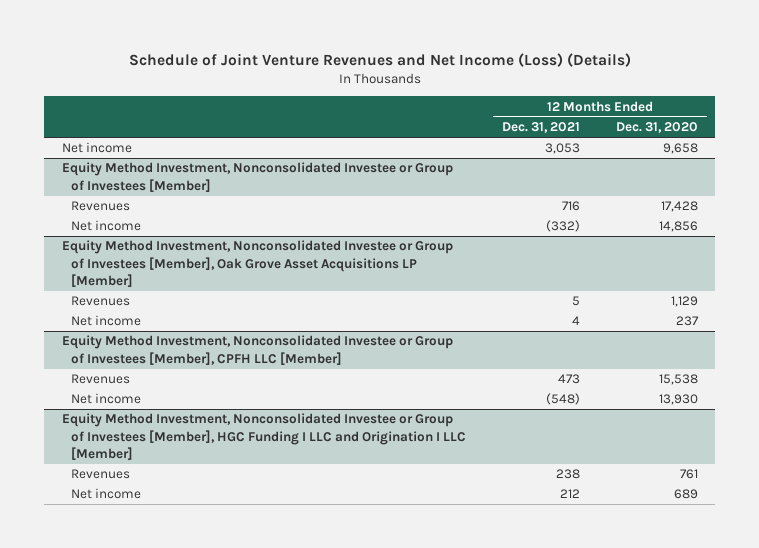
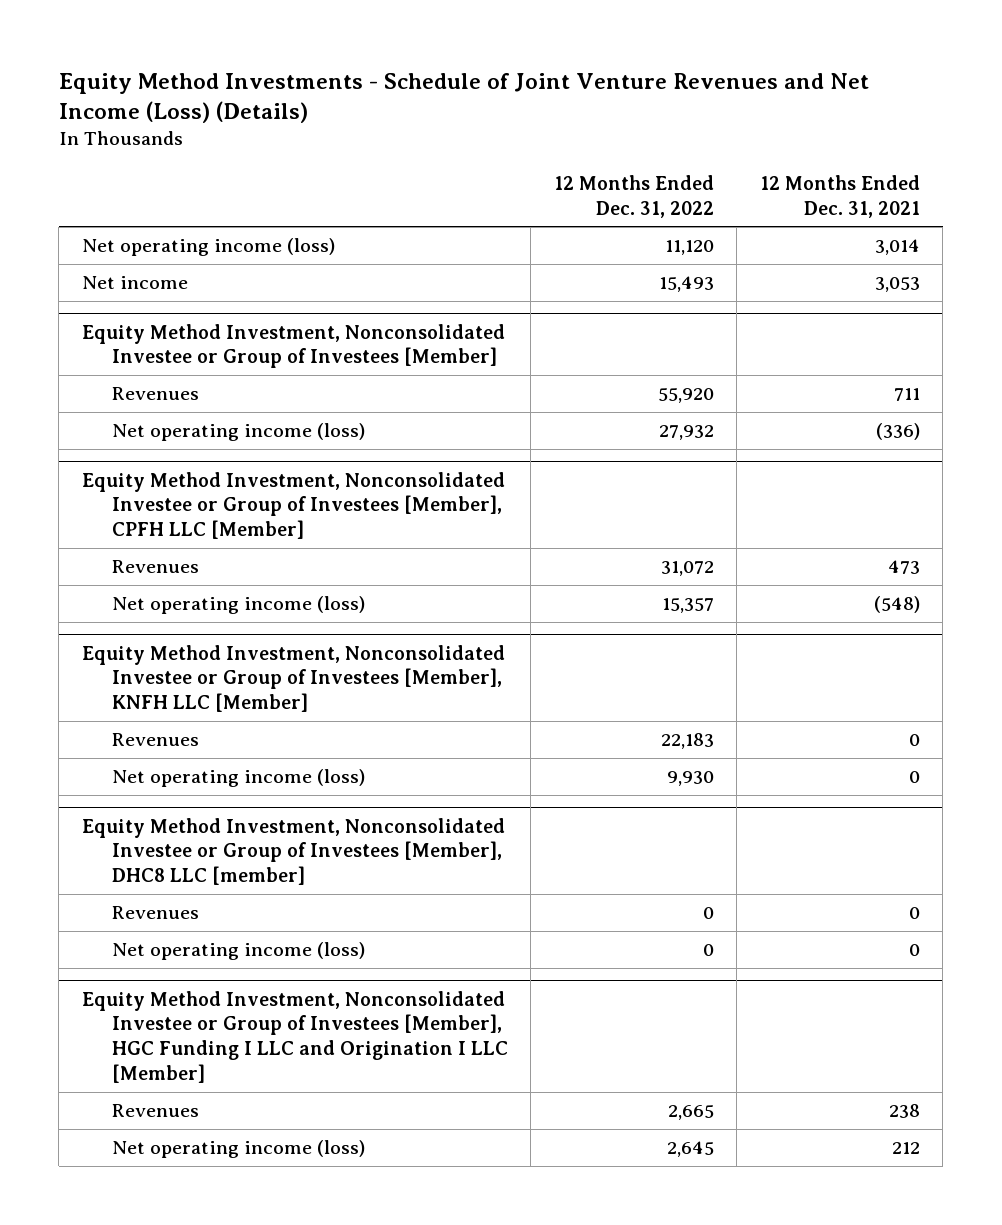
- Schedule of Joint Venture Revenues and Net Income (Loss) (Details)
+ Equity Method Investments - Schedule of Joint Venture Revenues and Net Income (Loss) (Details)
- | 12 Months Ended Dec. 31, 2021 | 12 Months Ended Dec. 31, 2020
+ | 12 Months Ended Dec. 31, 2022 | 12 Months Ended Dec. 31, 2021
+ Net operating income (loss) | 11,120 | 3,014
@ Equity Method Investment, Nonconsolidated Investee or Group of Investees [Member]
- Revenues | 716 | 17,428
- Net income | (332) | 14,856
- Equity Method Investment, Nonconsolidated Investee or Group of Investees [Member], Oak Grove Asset Acquisitions LP [Member]
- Revenues | 5 | 1,129
- Net income | 4 | 237
@ Equity Method Investment, Nonconsolidated Investee or Group of Investees [Member]
+ Revenues | 55,920 | 711
+ Net operating income (loss) | 27,932 | (336)
@ Equity Method Investment, Nonconsolidated Investee or Group of Investees [Member], CPFH LLC [Member]
- Net income | (548) | 13,930
+ Net operating income (loss) | 15,357 | (548)
+ Equity Method Investment, Nonconsolidated Investee or Group of Investees [Member], KNFH LLC [Member]
+ Revenues | 22,183 | 0
+ Net operating income (loss) | 9,930 | 0
+ Equity Method Investment, Nonconsolidated Investee or Group of Investees [Member], DHC8 LLC [member]
+ Revenues | 0 | 0
+ Net operating income (loss) | 0 | 0
@ Equity Method Investment, Nonconsolidated Investee or Group of Investees [Member], HGC Funding I LLC and Origination I LLC [Member]
- Net income | 212 | 689
+ Net operating income (loss) | 2,645 | 212

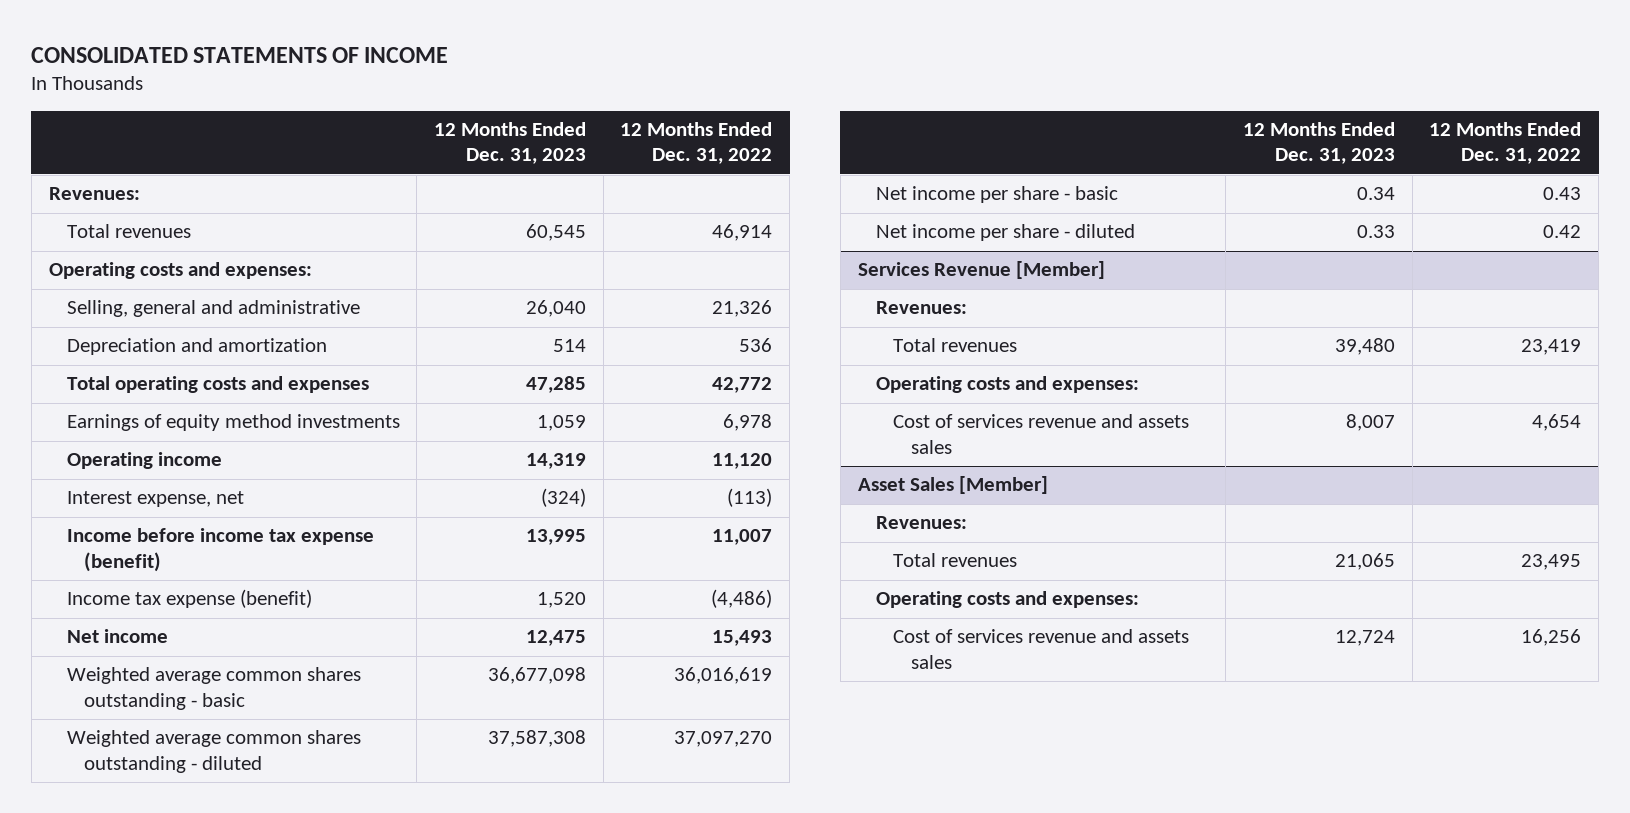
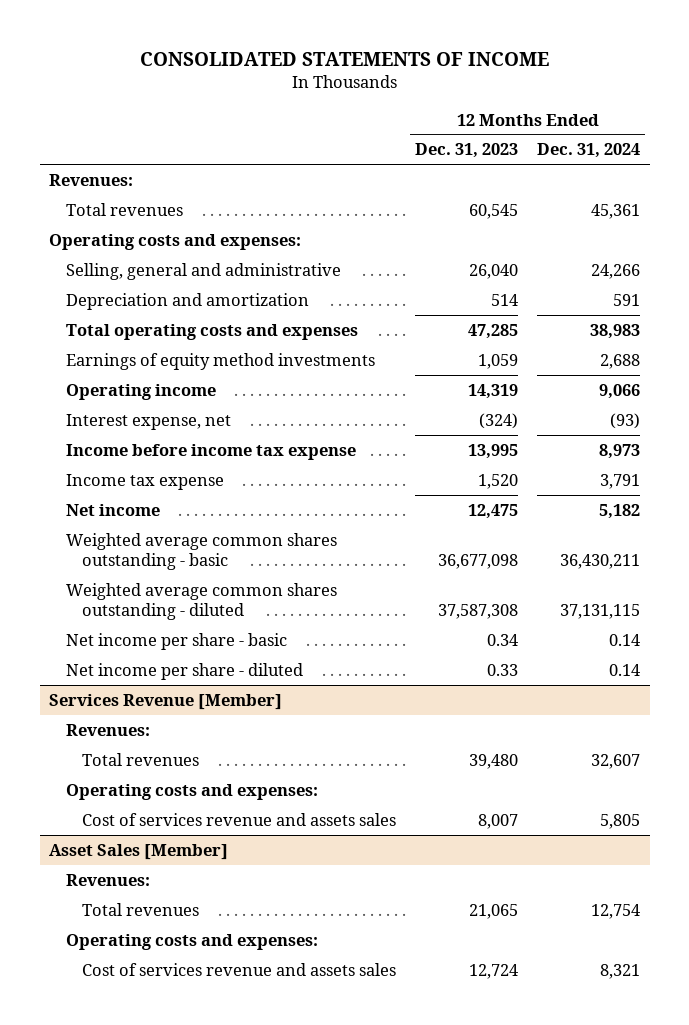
- | 12 Months Ended Dec. 31, 2023 | 12 Months Ended Dec. 31, 2022
+ | 12 Months Ended Dec. 31, 2023 | 12 Months Ended Dec. 31, 2024
- Income before income tax expense (benefit) | 13,995 | 11,007
- Income tax expense (benefit) | 1,520 | (4,486)
+ Income before income tax expense | 13,995 | 8,973
+ Income tax expense | 1,520 | 3,791

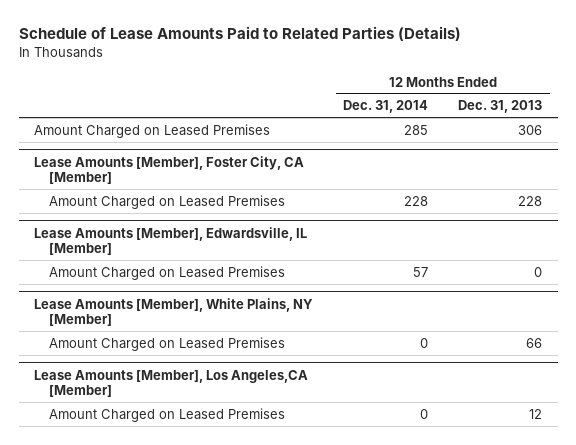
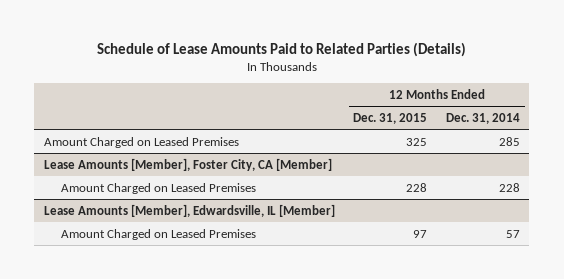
- | 12 Months Ended Dec. 31, 2014 | 12 Months Ended Dec. 31, 2013
+ | 12 Months Ended Dec. 31, 2015 | 12 Months Ended Dec. 31, 2014
- Lease Amounts [Member], White Plains, NY [Member]
- Amount Charged on Leased Premises | 0 | 66
- Lease Amounts [Member], Los Angeles,CA [Member]
- Amount Charged on Leased Premises | 0 | 12

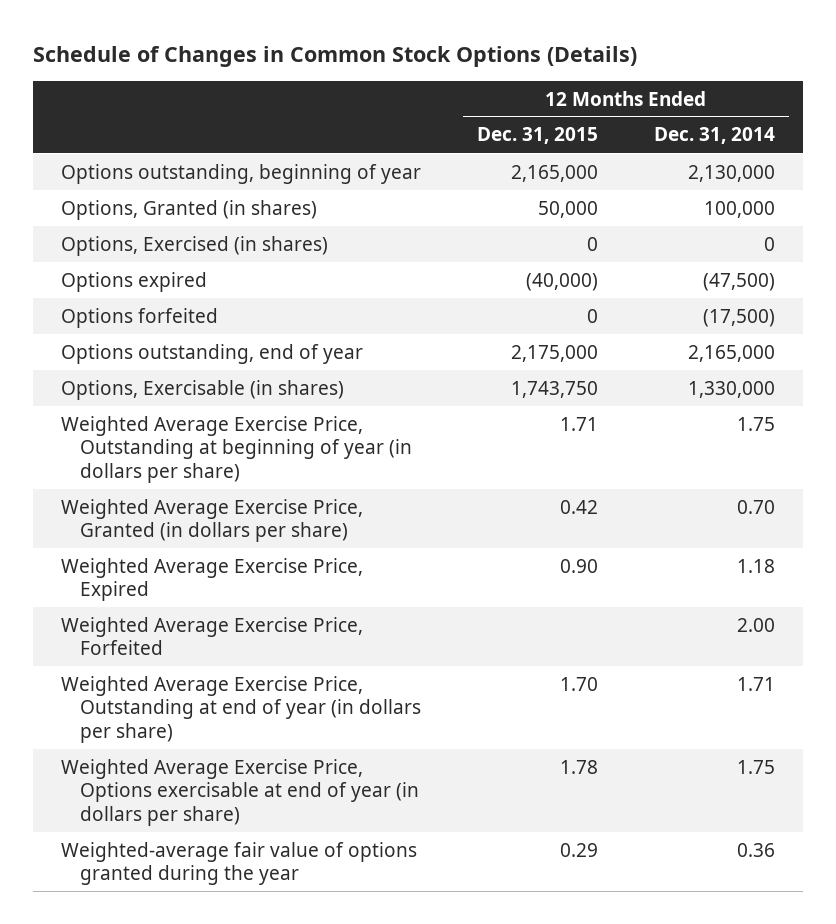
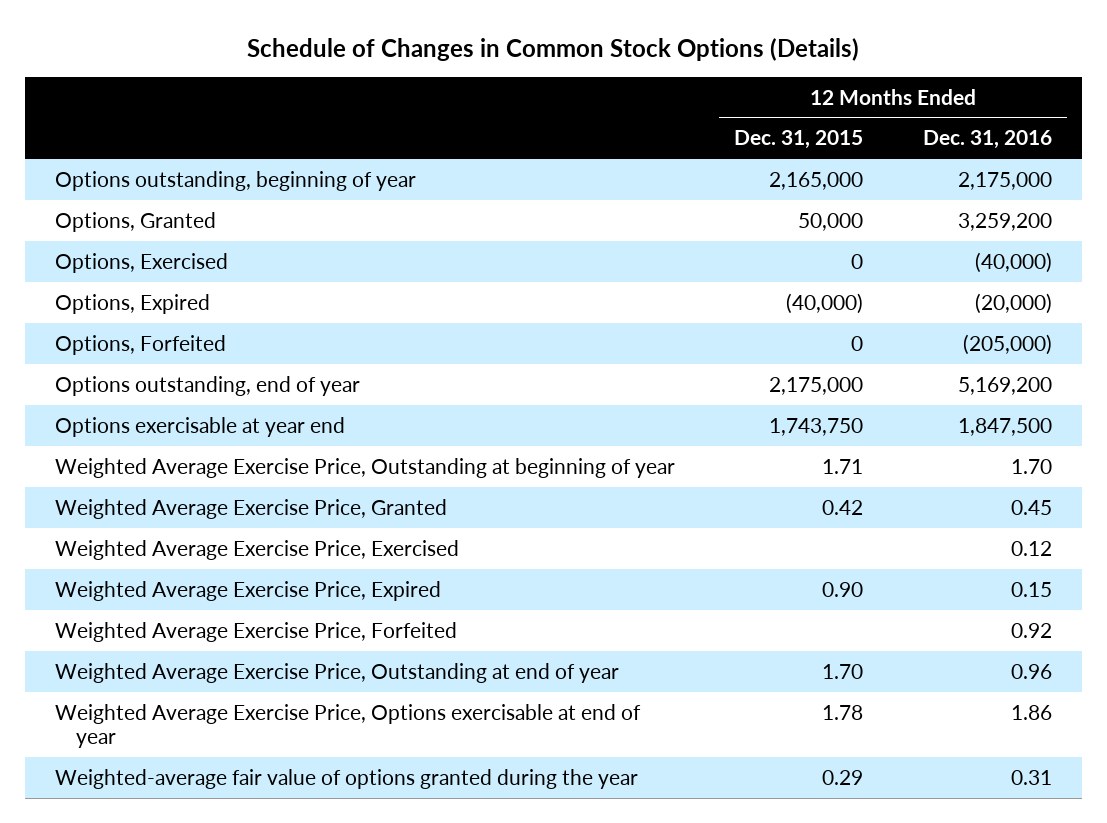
- | 12 Months Ended Dec. 31, 2015 | 12 Months Ended Dec. 31, 2014
+ | 12 Months Ended Dec. 31, 2015 | 12 Months Ended Dec. 31, 2016
- Options, Granted (in shares) | 50,000 | 100,000
- Options, Exercised (in shares) | 0 | 0
- Options expired | (40,000) | (47,500)
- Options forfeited | 0 | (17,500)
+ Options, Granted | 50,000 | 3,259,200
+ Options, Exercised | 0 | (40,000)
+ Options, Expired | (40,000) | (20,000)
+ Options, Forfeited | 0 | (205,000)
- Options, Exercisable (in shares) | 1,743,750 | 1,330,000
- Weighted Average Exercise Price, Outstanding at beginning of year (in dollars per share) | 1.71 | 1.75
- Weighted Average Exercise Price, Granted (in dollars per share) | 0.42 | 0.70
+ Options exercisable at year end | 1,743,750 | 1,847,500
+ Weighted Average Exercise Price, Outstanding at beginning of year | 1.71 | 1.70
+ Weighted Average Exercise Price, Granted | 0.42 | 0.45
+ Weighted Average Exercise Price, Exercised | | 0.12
- Weighted Average Exercise Price, Outstanding at end of year (in dollars per share) | 1.70 | 1.71
- Weighted Average Exercise Price, Options exercisable at end of year (in dollars per share) | 1.78 | 1.75
+ Weighted Average Exercise Price, Outstanding at end of year | 1.70 | 0.96
+ Weighted Average Exercise Price, Options exercisable at end of year | 1.78 | 1.86

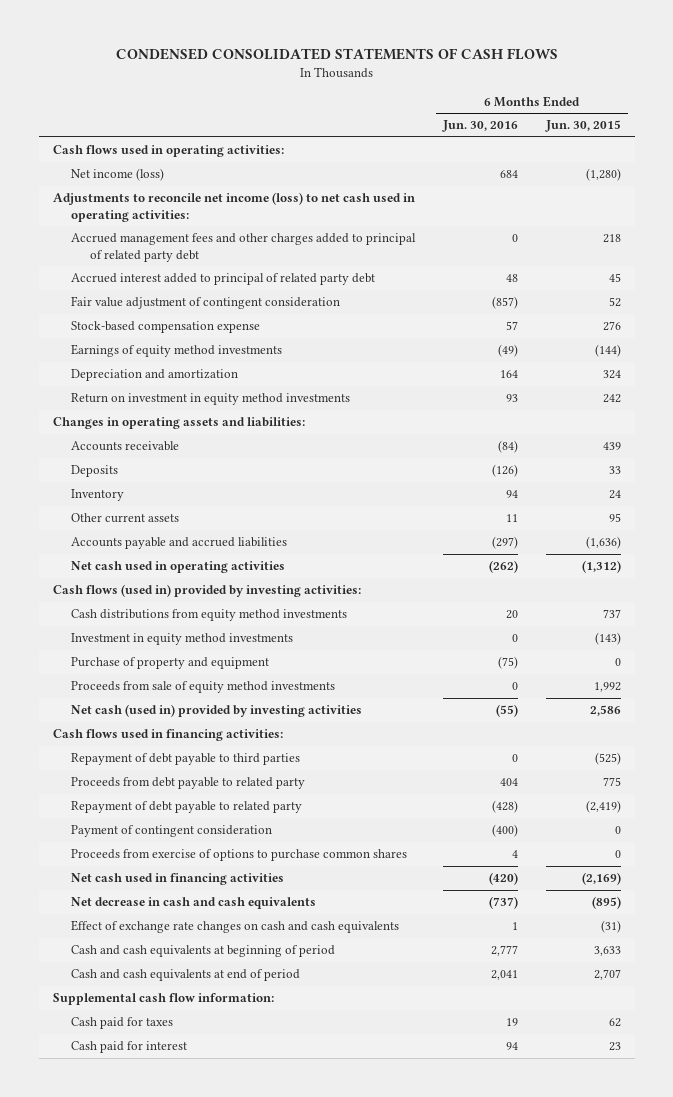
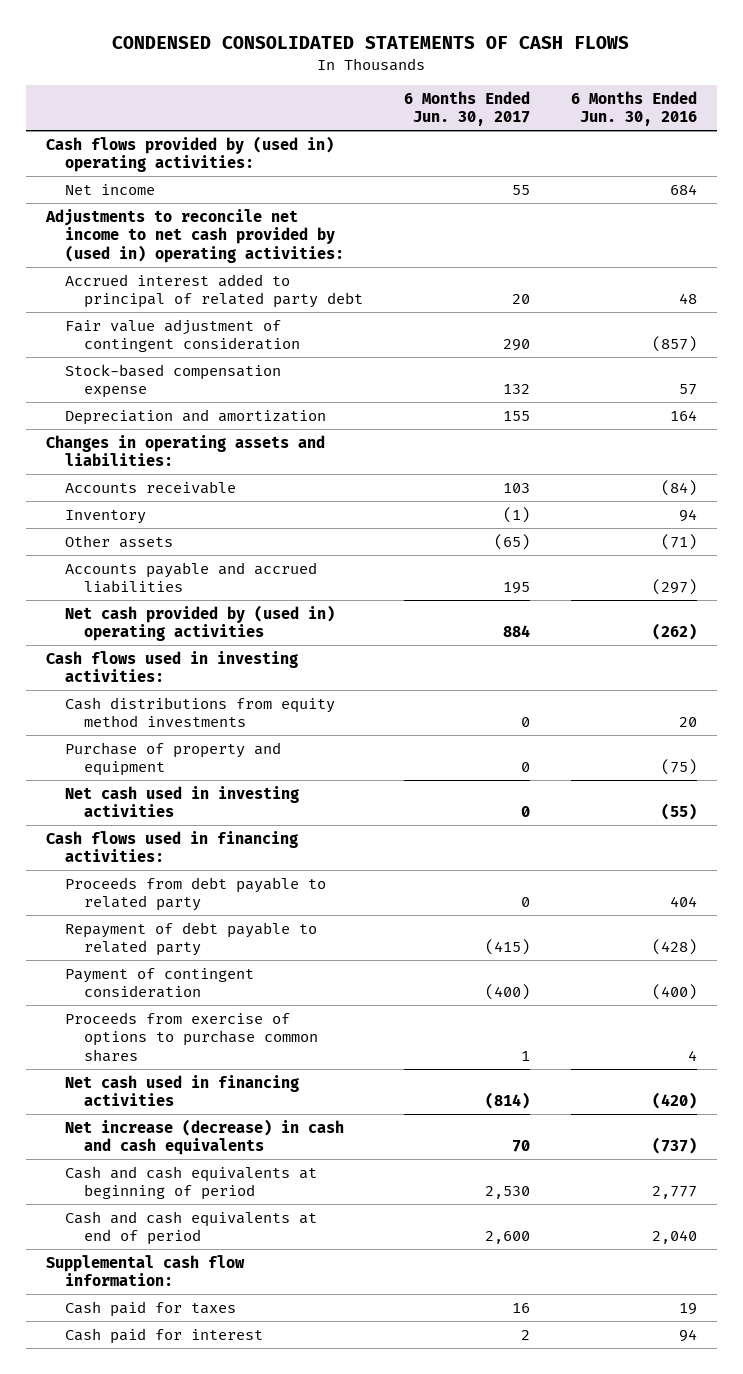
- | 6 Months Ended Jun. 30, 2016 | 6 Months Ended Jun. 30, 2015
+ | 6 Months Ended Jun. 30, 2017 | 6 Months Ended Jun. 30, 2016
- Cash flows used in operating activities:
- Net income (loss) | 684 | (1,280)
- Adjustments to reconcile net income (loss) to net cash used in operating activities:
- Accrued management fees and other charges added to principal of related party debt | 0 | 218
+ Cash flows provided by (used in) operating activities:
+ Net income | 55 | 684
+ Adjustments to reconcile net income to net cash provided by (used in) operating activities:
- Earnings of equity method investments | (49) | (144)
- Return on investment in equity method investments | 93 | 242
- Deposits | (126) | 33
- Other current assets | 11 | 95
+ Other assets | (65) | (71)
- Net cash used in operating activities | (262) | (1,312)
- Cash flows (used in) provided by investing activities:
+ Net cash provided by (used in) operating activities | 884 | (262)
+ Cash flows used in investing activities:
- Investment in equity method investments | 0 | (143)
- Proceeds from sale of equity method investments | 0 | 1,992
- Net cash (used in) provided by investing activities | (55) | 2,586
+ Net cash used in investing activities | 0 | (55)
- Repayment of debt payable to third parties | 0 | (525)
- Net decrease in cash and cash equivalents | (737) | (895)
- Effect of exchange rate changes on cash and cash equivalents | 1 | (31)
+ Net increase (decrease) in cash and cash equivalents | 70 | (737)
- Cash and cash equivalents at end of period | 2,041 | 2,707
+ Cash and cash equivalents at end of period | 2,600 | 2,040

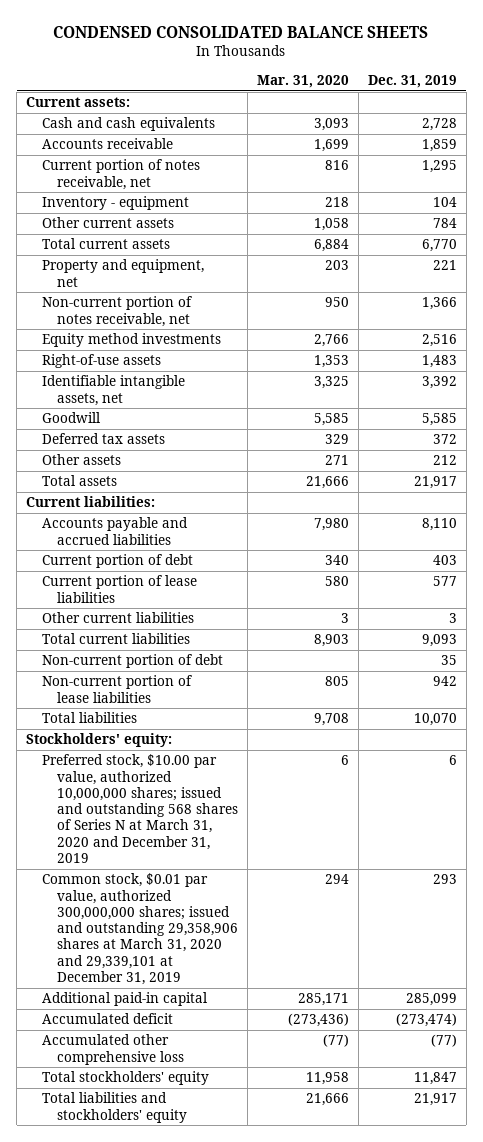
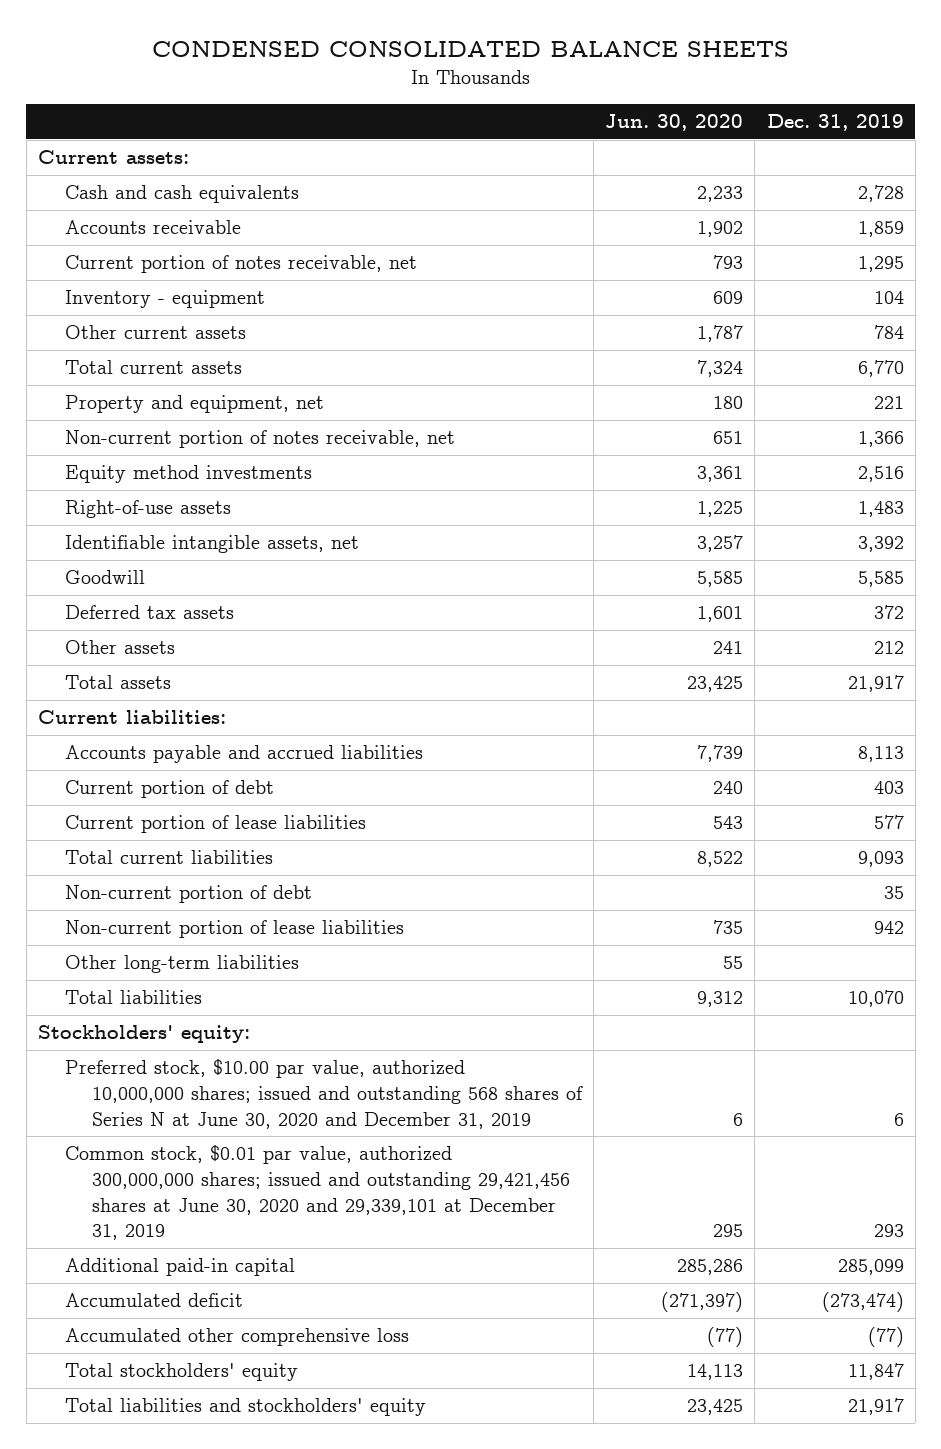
- | Mar. 31, 2020 | Dec. 31, 2019
+ | Jun. 30, 2020 | Dec. 31, 2019
- Accounts payable and accrued liabilities | 7,980 | 8,110
+ Accounts payable and accrued liabilities | 7,739 | 8,113
- Other current liabilities | 3 | 3
+ Other long-term liabilities | 55 |
- Preferred stock, $10.00 par value, authorized 10,000,000 shares; issued and outstanding 568 shares of Series N at March 31, 2020 and December 31, 2019 | 6 | 6
- Common stock, $0.01 par value, authorized 300,000,000 shares; issued and outstanding 29,358,906 shares at March 31, 2020 and 29,339,101 at December 31, 2019 | 294 | 293
+ Preferred stock, $10.00 par value, authorized 10,000,000 shares; issued and outstanding 568 shares of Series N at June 30, 2020 and December 31, 2019 | 6 | 6
+ Common stock, $0.01 par value, authorized 300,000,000 shares; issued and outstanding 29,421,456 shares at June 30, 2020 and 29,339,101 at December 31, 2019 | 295 | 293

